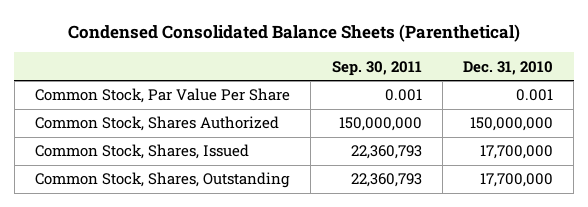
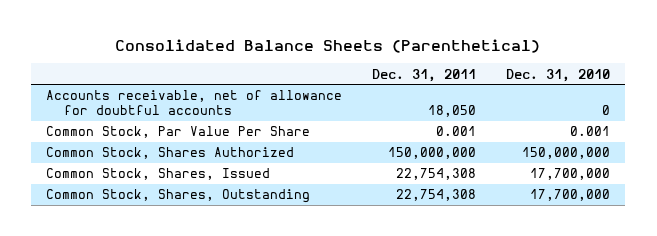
- Condensed Consolidated Balance Sheets (Parenthetical)
+ Consolidated Balance Sheets (Parenthetical)
- | Sep. 30, 2011 | Dec. 31, 2010
+ | Dec. 31, 2011 | Dec. 31, 2010
+ Accounts receivable, net of allowance for doubtful accounts | 18,050 | 0

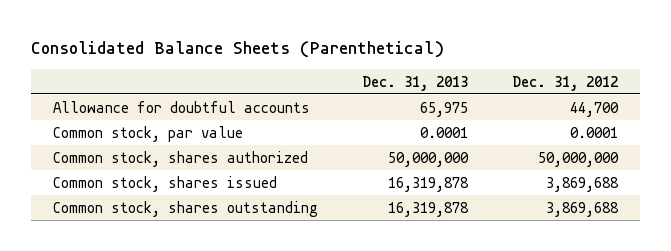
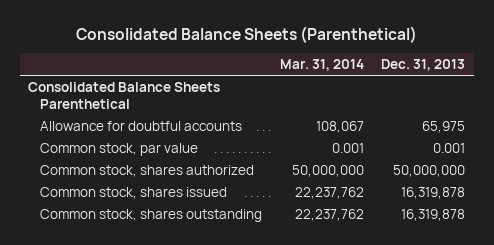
- | Dec. 31, 2013 | Dec. 31, 2012
+ | Mar. 31, 2014 | Dec. 31, 2013
+ Consolidated Balance Sheets Parenthetical
- Common stock, par value | 0.0001 | 0.0001
+ Common stock, par value | 0.001 | 0.001

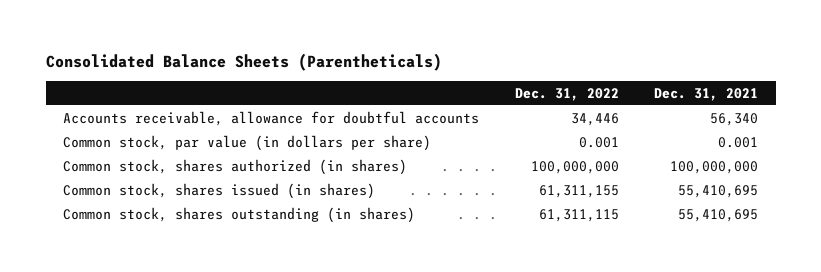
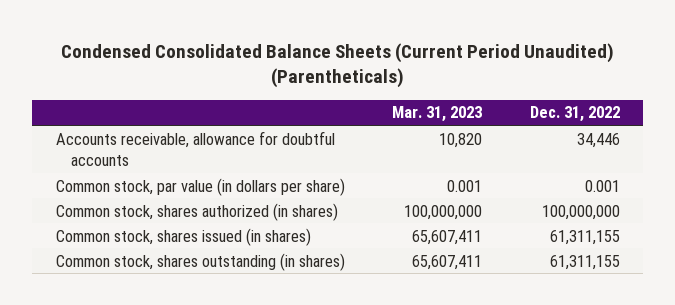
- Consolidated Balance Sheets (Parentheticals)
+ Condensed Consolidated Balance Sheets (Current Period Unaudited) (Parentheticals)
- | Dec. 31, 2022 | Dec. 31, 2021
+ | Mar. 31, 2023 | Dec. 31, 2022
- Common stock, shares outstanding (in shares) | 61,311,115 | 55,410,695
+ Common stock, shares outstanding (in shares) | 65,607,411 | 61,311,155

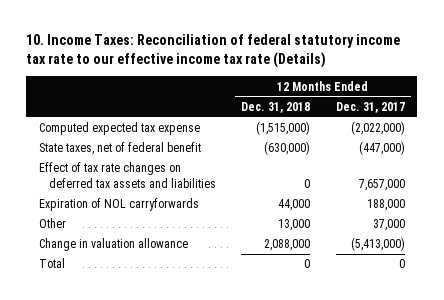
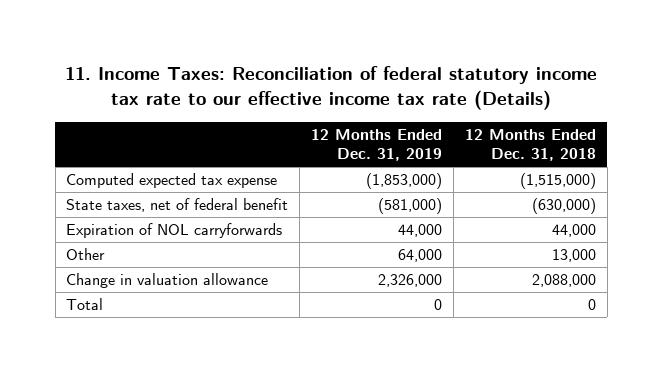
- 10. Income Taxes: Reconciliation of federal statutory income tax rate to our effective income tax rate (Details)
+ 11. Income Taxes: Reconciliation of federal statutory income tax rate to our effective income tax rate (Details)
- | 12 Months Ended Dec. 31, 2018 | 12 Months Ended Dec. 31, 2017
+ | 12 Months Ended Dec. 31, 2019 | 12 Months Ended Dec. 31, 2018
- Effect of tax rate changes on deferred tax assets and liabilities | 0 | 7,657,000

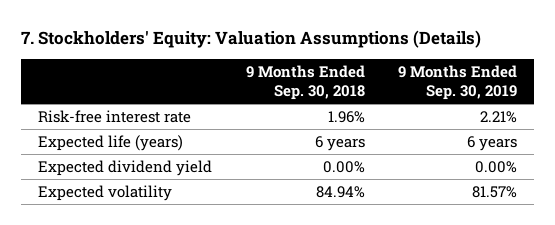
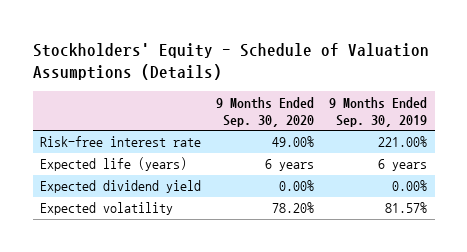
- 7. Stockholders' Equity: Valuation Assumptions (Details)
+ Stockholders' Equity - Schedule of Valuation Assumptions (Details)
- | 9 Months Ended Sep. 30, 2018 | 9 Months Ended Sep. 30, 2019
+ | 9 Months Ended Sep. 30, 2020 | 9 Months Ended Sep. 30, 2019
- Risk-free interest rate | 1.96% | 2.21%
+ Risk-free interest rate | 49.00% | 221.00%

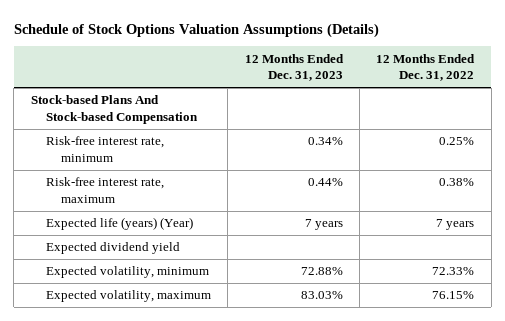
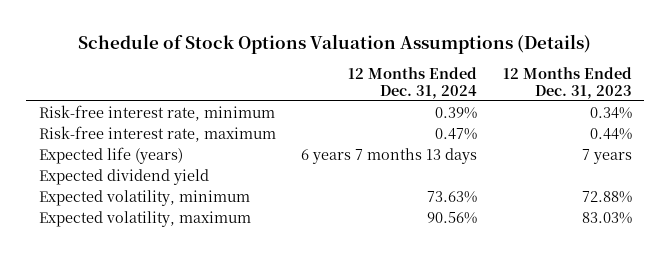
- | 12 Months Ended Dec. 31, 2023 | 12 Months Ended Dec. 31, 2022
+ | 12 Months Ended Dec. 31, 2024 | 12 Months Ended Dec. 31, 2023
- Stock-based Plans And Stock-based Compensation
- Expected life (years) (Year) | 7 years | 7 years
+ Expected life (years) | 6 years 7 months 13 days | 7 years

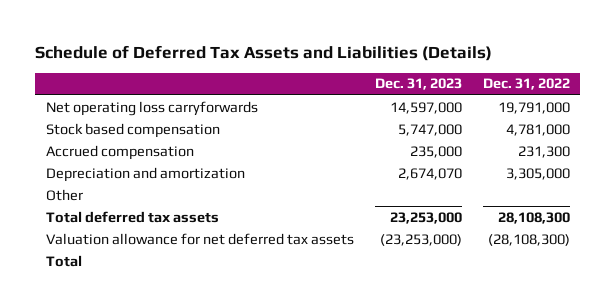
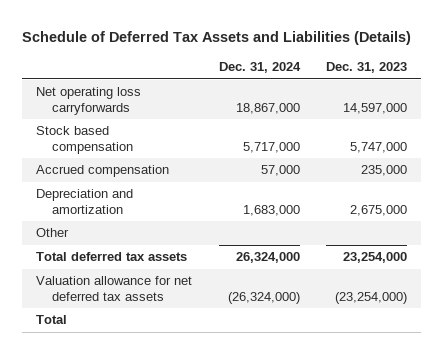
- | Dec. 31, 2023 | Dec. 31, 2022
+ | Dec. 31, 2024 | Dec. 31, 2023
- Depreciation and amortization | 2,674,070 | 3,305,000
+ Depreciation and amortization | 1,683,000 | 2,675,000
- Total deferred tax assets | 23,253,000 | 28,108,300
- Valuation allowance for net deferred tax assets | (23,253,000) | (28,108,300)
+ Total deferred tax assets | 26,324,000 | 23,254,000
+ Valuation allowance for net deferred tax assets | (26,324,000) | (23,254,000)

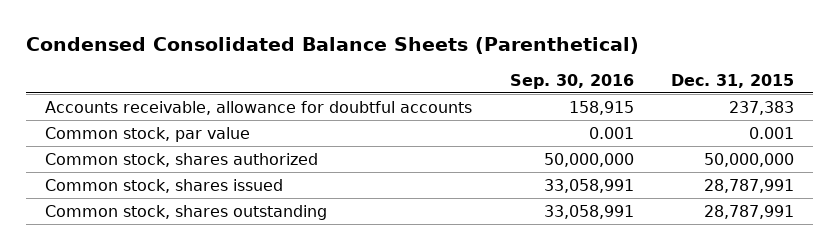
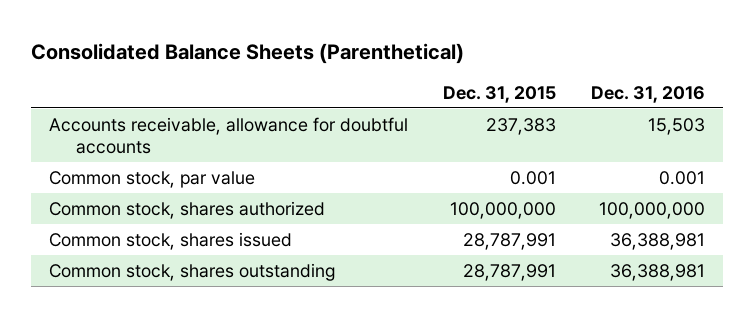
- Condensed Consolidated Balance Sheets (Parenthetical)
+ Consolidated Balance Sheets (Parenthetical)
- | Sep. 30, 2016 | Dec. 31, 2015
+ | Dec. 31, 2015 | Dec. 31, 2016
- Common stock, shares authorized | 50,000,000 | 50,000,000
+ Common stock, shares authorized | 100,000,000 | 100,000,000

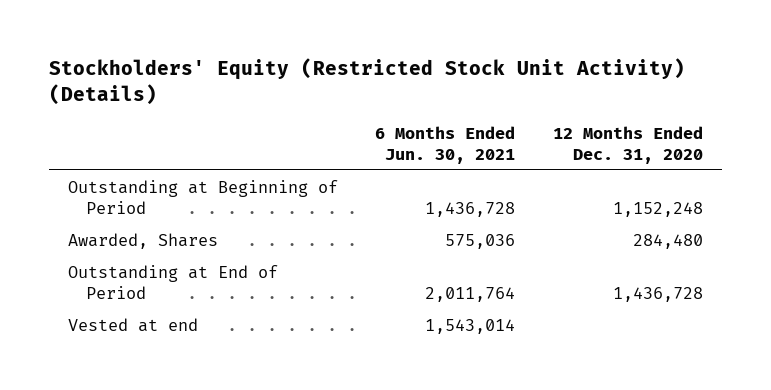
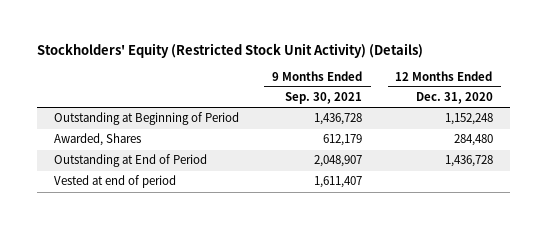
- | 6 Months Ended Jun. 30, 2021 | 12 Months Ended Dec. 31, 2020
+ | 9 Months Ended Sep. 30, 2021 | 12 Months Ended Dec. 31, 2020
- Vested at end | 1,543,014 |
+ Vested at end of period | 1,611,407 |

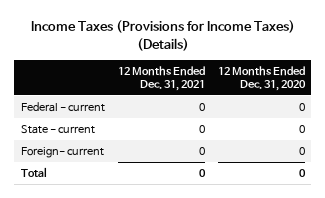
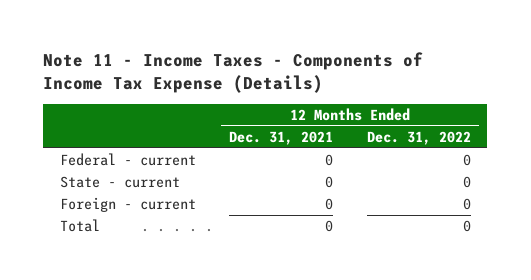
- Income Taxes (Provisions for Income Taxes) (Details)
+ Note 11 - Income Taxes - Components of Income Tax Expense (Details)
- | 12 Months Ended Dec. 31, 2021 | 12 Months Ended Dec. 31, 2020
+ | 12 Months Ended Dec. 31, 2021 | 12 Months Ended Dec. 31, 2022
- Foreign- current | 0 | 0
+ Foreign - current | 0 | 0

